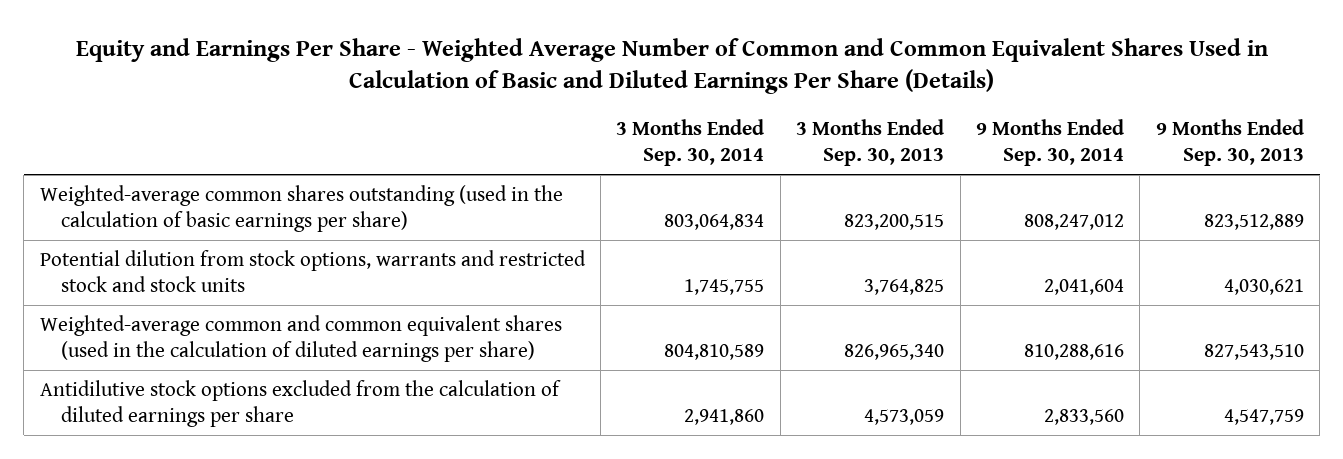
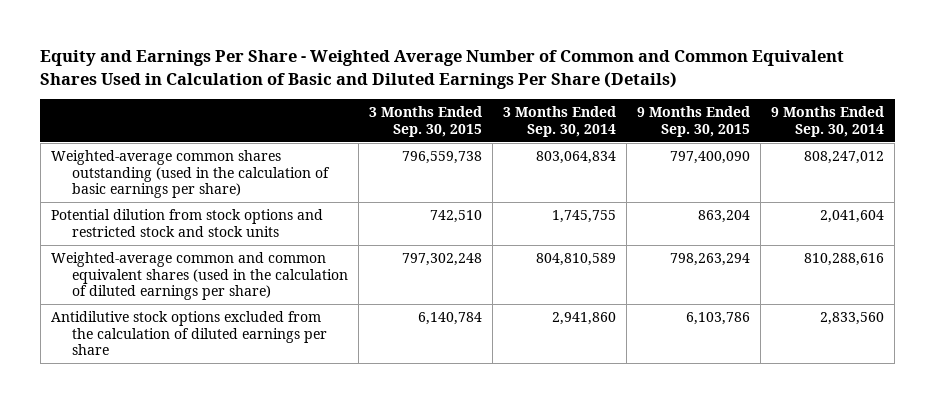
- | 3 Months Ended Sep. 30, 2014 | 3 Months Ended Sep. 30, 2013 | 9 Months Ended Sep. 30, 2014 | 9 Months Ended Sep. 30, 2013
+ | 3 Months Ended Sep. 30, 2015 | 3 Months Ended Sep. 30, 2014 | 9 Months Ended Sep. 30, 2015 | 9 Months Ended Sep. 30, 2014
- Potential dilution from stock options, warrants and restricted stock and stock units | 1,745,755 | 3,764,825 | 2,041,604 | 4,030,621
+ Potential dilution from stock options and restricted stock and stock units | 742,510 | 1,745,755 | 863,204 | 2,041,604

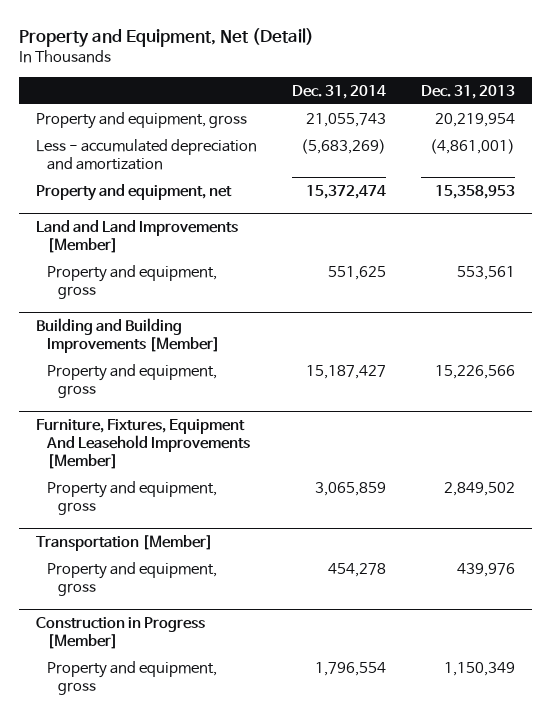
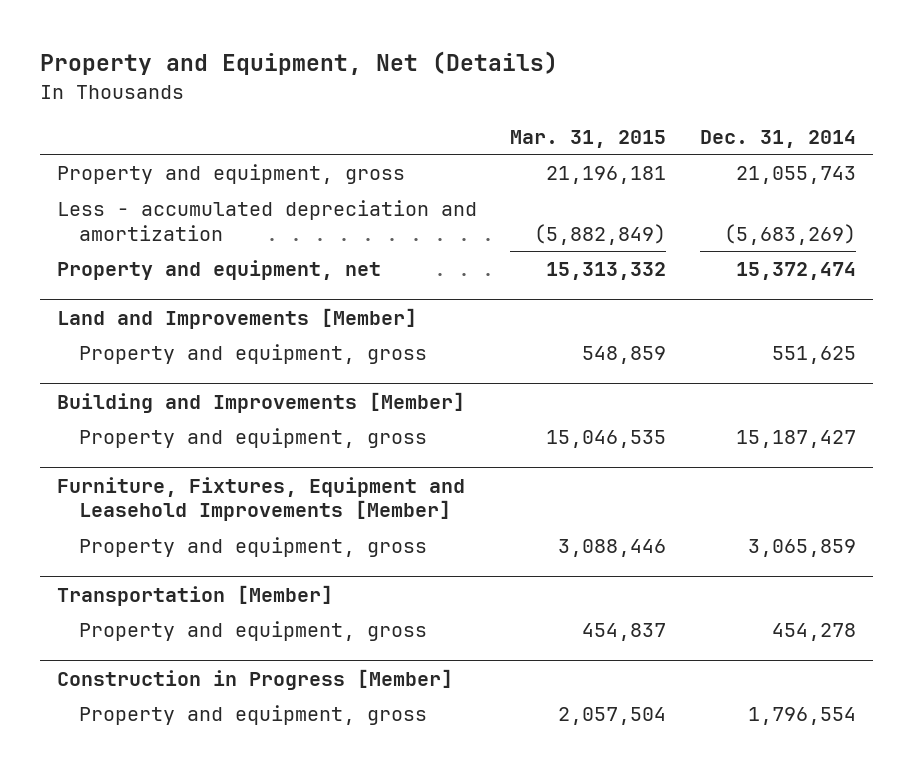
- Property and Equipment, Net (Detail)
+ Property and Equipment, Net (Details)
- | Dec. 31, 2014 | Dec. 31, 2013
+ | Mar. 31, 2015 | Dec. 31, 2014
- Land and Land Improvements [Member]
+ Land and Improvements [Member]
- Building and Building Improvements [Member]
+ Building and Improvements [Member]
- Furniture, Fixtures, Equipment And Leasehold Improvements [Member]
+ Furniture, Fixtures, Equipment and Leasehold Improvements [Member]

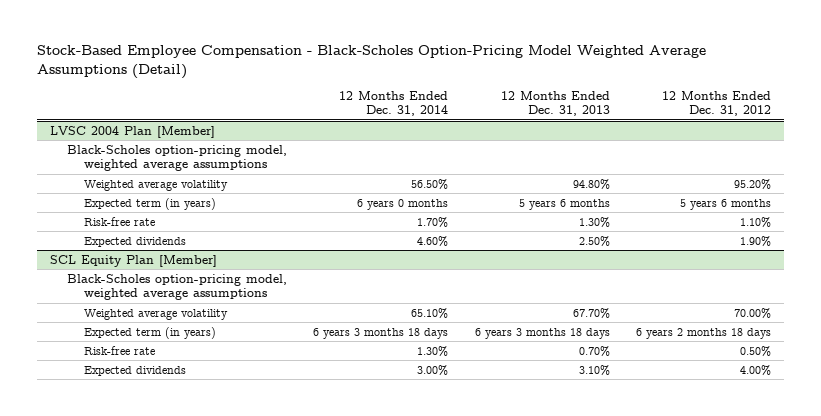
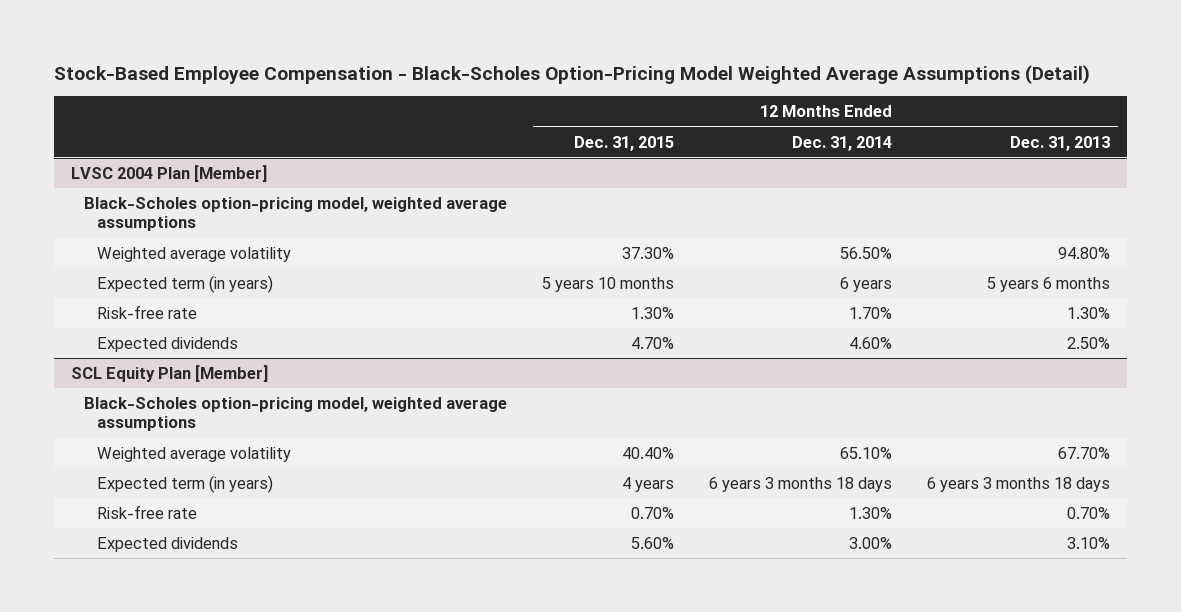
- | 12 Months Ended Dec. 31, 2014 | 12 Months Ended Dec. 31, 2013 | 12 Months Ended Dec. 31, 2012
+ | 12 Months Ended Dec. 31, 2015 | 12 Months Ended Dec. 31, 2014 | 12 Months Ended Dec. 31, 2013
@ LVSC 2004 Plan [Member]
- Expected term (in years) | 6 years 0 months | 5 years 6 months | 5 years 6 months
+ Expected term (in years) | 5 years 10 months | 6 years | 5 years 6 months

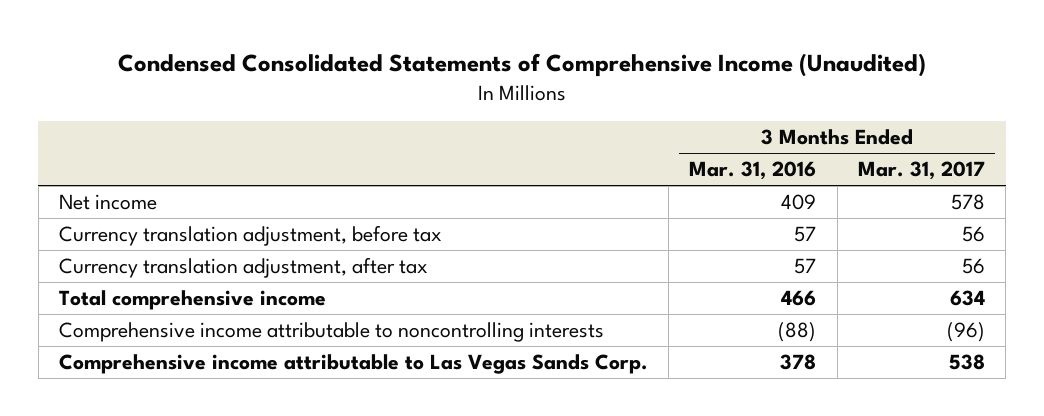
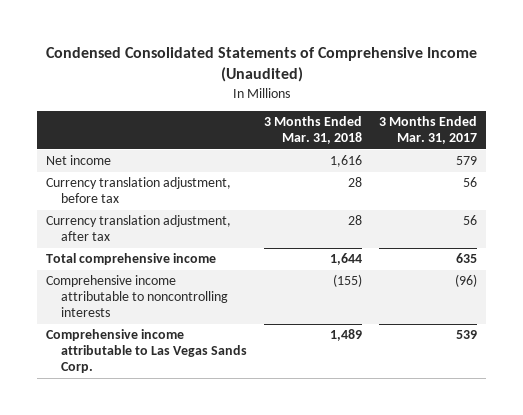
- | 3 Months Ended Mar. 31, 2016 | 3 Months Ended Mar. 31, 2017
+ | 3 Months Ended Mar. 31, 2018 | 3 Months Ended Mar. 31, 2017
- Net income | 409 | 578
+ Net income | 1,616 | 579
- Total comprehensive income | 466 | 634
+ Total comprehensive income | 1,644 | 635
- Comprehensive income attributable to Las Vegas Sands Corp. | 378 | 538
+ Comprehensive income attributable to Las Vegas Sands Corp. | 1,489 | 539

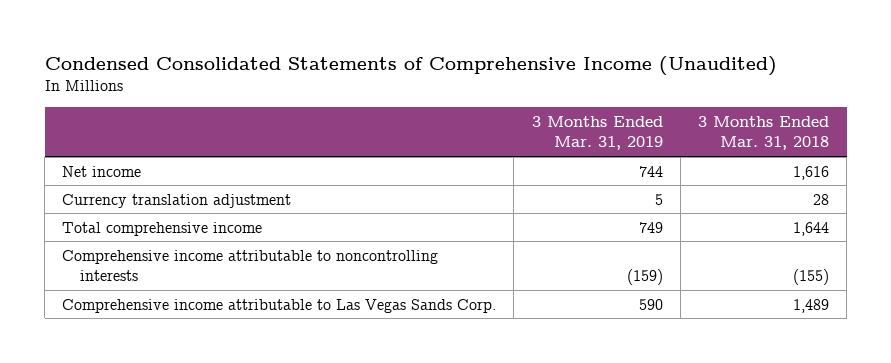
- | 3 Months Ended Mar. 31, 2018 | 3 Months Ended Mar. 31, 2017
+ | 3 Months Ended Mar. 31, 2019 | 3 Months Ended Mar. 31, 2018
- Currency translation adjustment, before tax | 28 | 56
- Currency translation adjustment, after tax | 28 | 56
+ Currency translation adjustment | 5 | 28

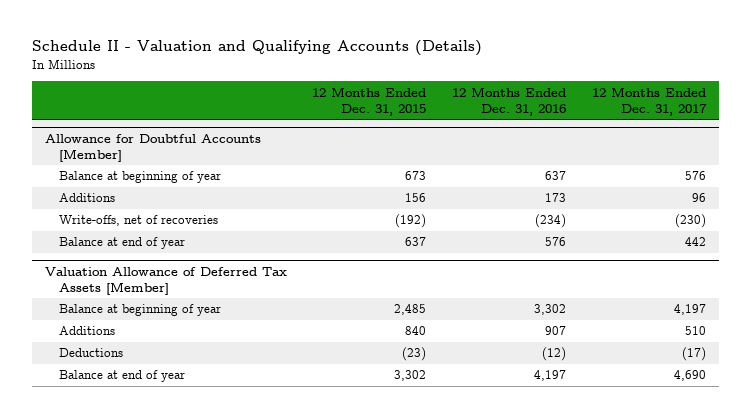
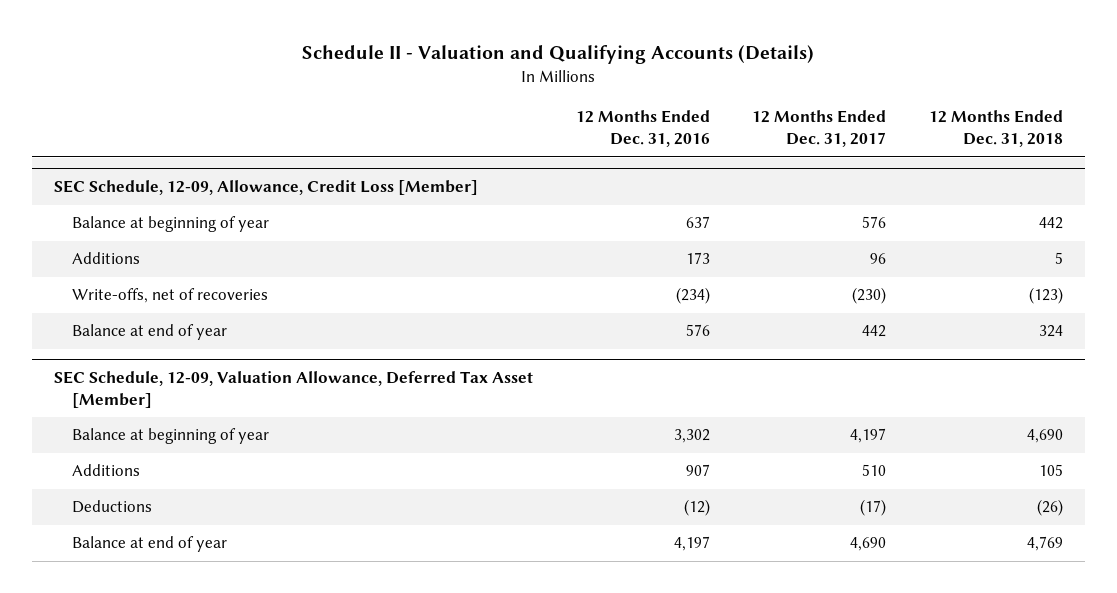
- | 12 Months Ended Dec. 31, 2015 | 12 Months Ended Dec. 31, 2016 | 12 Months Ended Dec. 31, 2017
+ | 12 Months Ended Dec. 31, 2016 | 12 Months Ended Dec. 31, 2017 | 12 Months Ended Dec. 31, 2018
- Allowance for Doubtful Accounts [Member]
+ SEC Schedule, 12-09, Allowance, Credit Loss [Member]
- Valuation Allowance of Deferred Tax Assets [Member]
+ SEC Schedule, 12-09, Valuation Allowance, Deferred Tax Asset [Member]

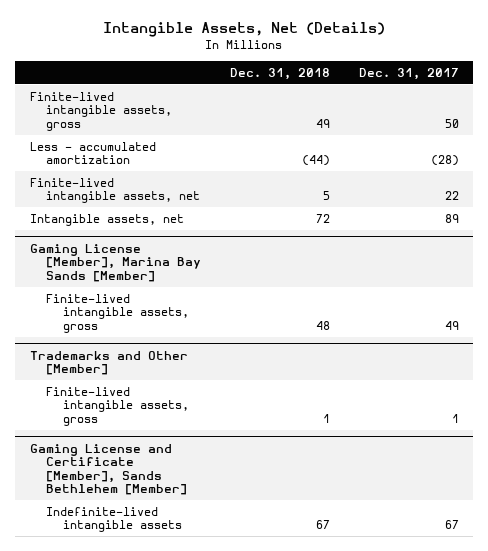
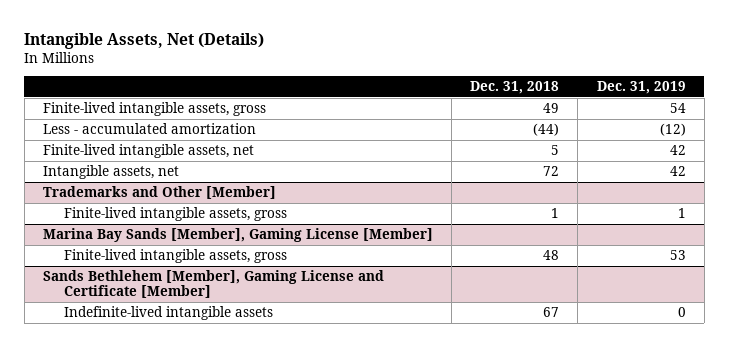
- | Dec. 31, 2018 | Dec. 31, 2017
+ | Dec. 31, 2018 | Dec. 31, 2019
- Gaming License [Member], Marina Bay Sands [Member]
- Finite-lived intangible assets, gross | 48 | 49
- Gaming License and Certificate [Member], Sands Bethlehem [Member]
+ Marina Bay Sands [Member], Gaming License [Member]
+ Finite-lived intangible assets, gross | 48 | 53
+ Sands Bethlehem [Member], Gaming License and Certificate [Member]

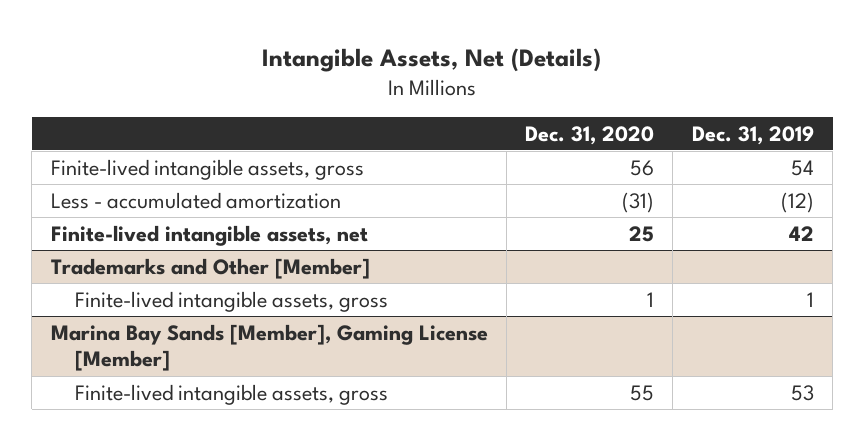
- | Dec. 31, 2018 | Dec. 31, 2019
+ | Dec. 31, 2020 | Dec. 31, 2019
- Intangible assets, net | 72 | 42
- Sands Bethlehem [Member], Gaming License and Certificate [Member]
- Indefinite-lived intangible assets | 67 | 0

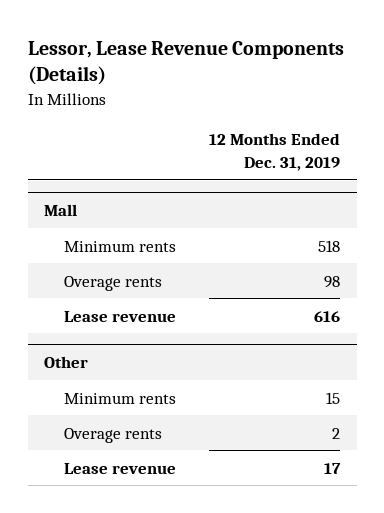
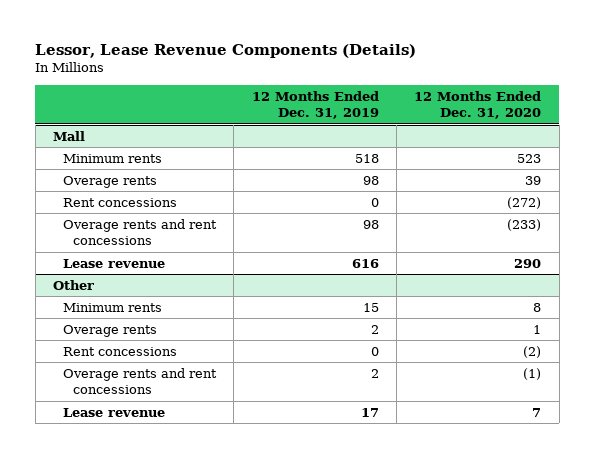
- | 12 Months Ended Dec. 31, 2019
+ | 12 Months Ended Dec. 31, 2019 | 12 Months Ended Dec. 31, 2020
@ Mall
+ Rent concessions | 0 | (272)
+ Overage rents and rent concessions | 98 | (233)
@ Other
+ Rent concessions | 0 | (2)
+ Overage rents and rent concessions | 2 | (1)

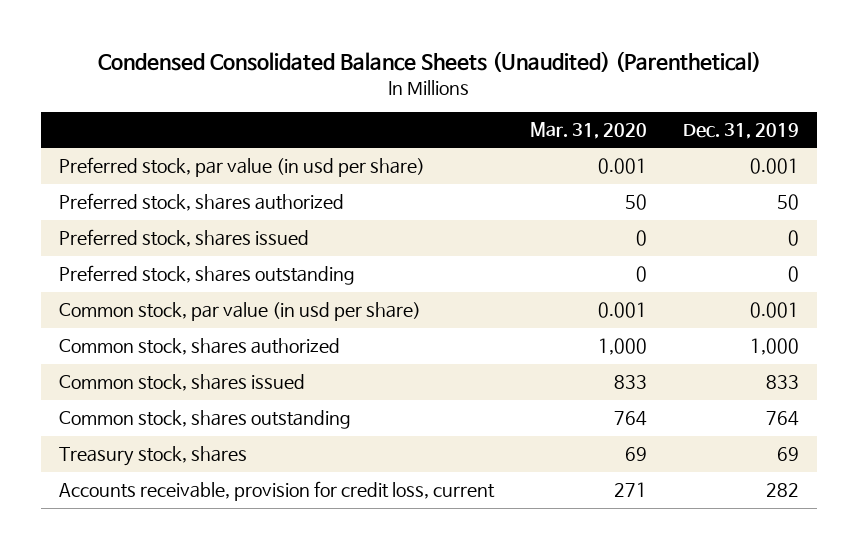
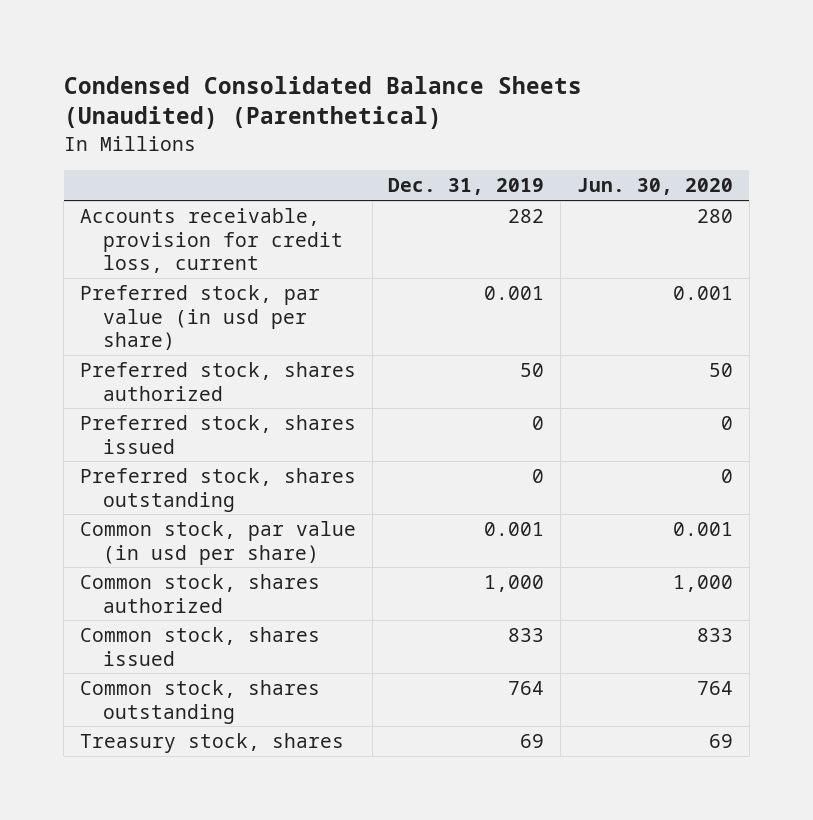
- | Mar. 31, 2020 | Dec. 31, 2019
+ | Dec. 31, 2019 | Jun. 30, 2020
moved up: Accounts receivable, provision for credit loss, current | 282 | 280

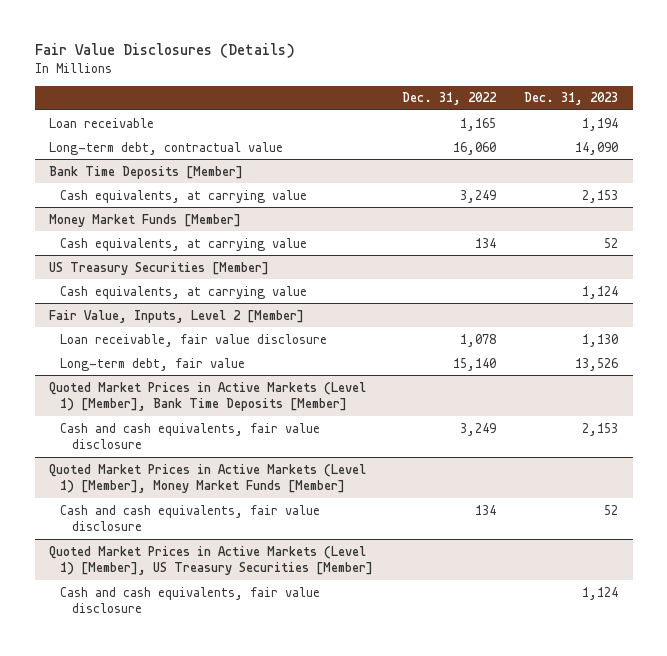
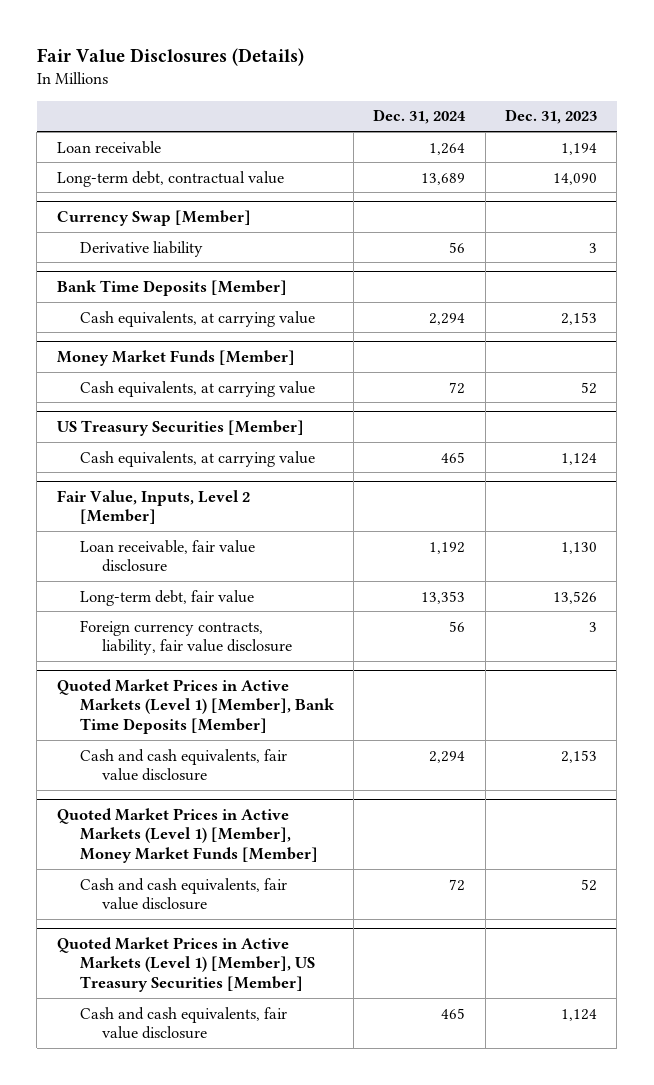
- | Dec. 31, 2022 | Dec. 31, 2023
+ | Dec. 31, 2024 | Dec. 31, 2023
+ Currency Swap [Member]
+ Derivative liability | 56 | 3
@ Fair Value, Inputs, Level 2 [Member]
+ Foreign currency contracts, liability, fair value disclosure | 56 | 3

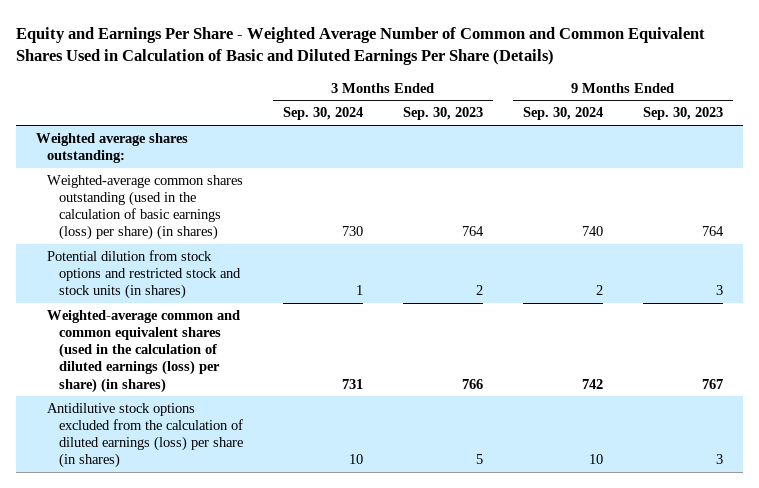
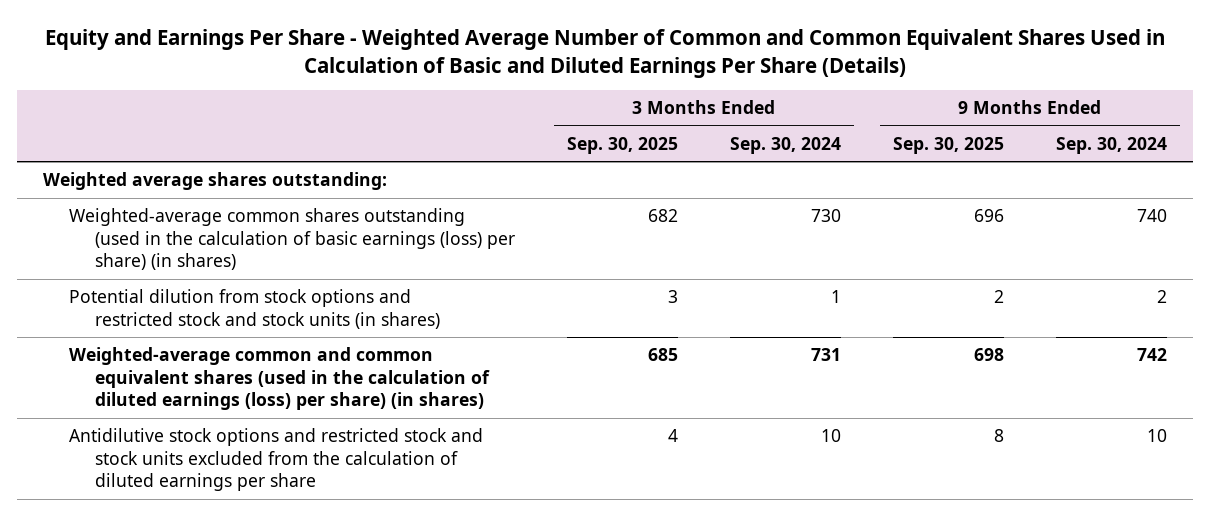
- | 3 Months Ended Sep. 30, 2024 | 3 Months Ended Sep. 30, 2023 | 9 Months Ended Sep. 30, 2024 | 9 Months Ended Sep. 30, 2023
+ | 3 Months Ended Sep. 30, 2025 | 3 Months Ended Sep. 30, 2024 | 9 Months Ended Sep. 30, 2025 | 9 Months Ended Sep. 30, 2024
- Antidilutive stock options excluded from the calculation of diluted earnings (loss) per share (in shares) | 10 | 5 | 10 | 3
+ Antidilutive stock options and restricted stock and stock units excluded from the calculation of diluted earnings per share | 4 | 10 | 8 | 10

